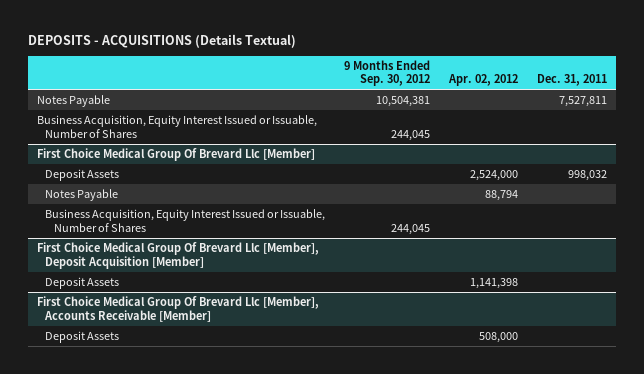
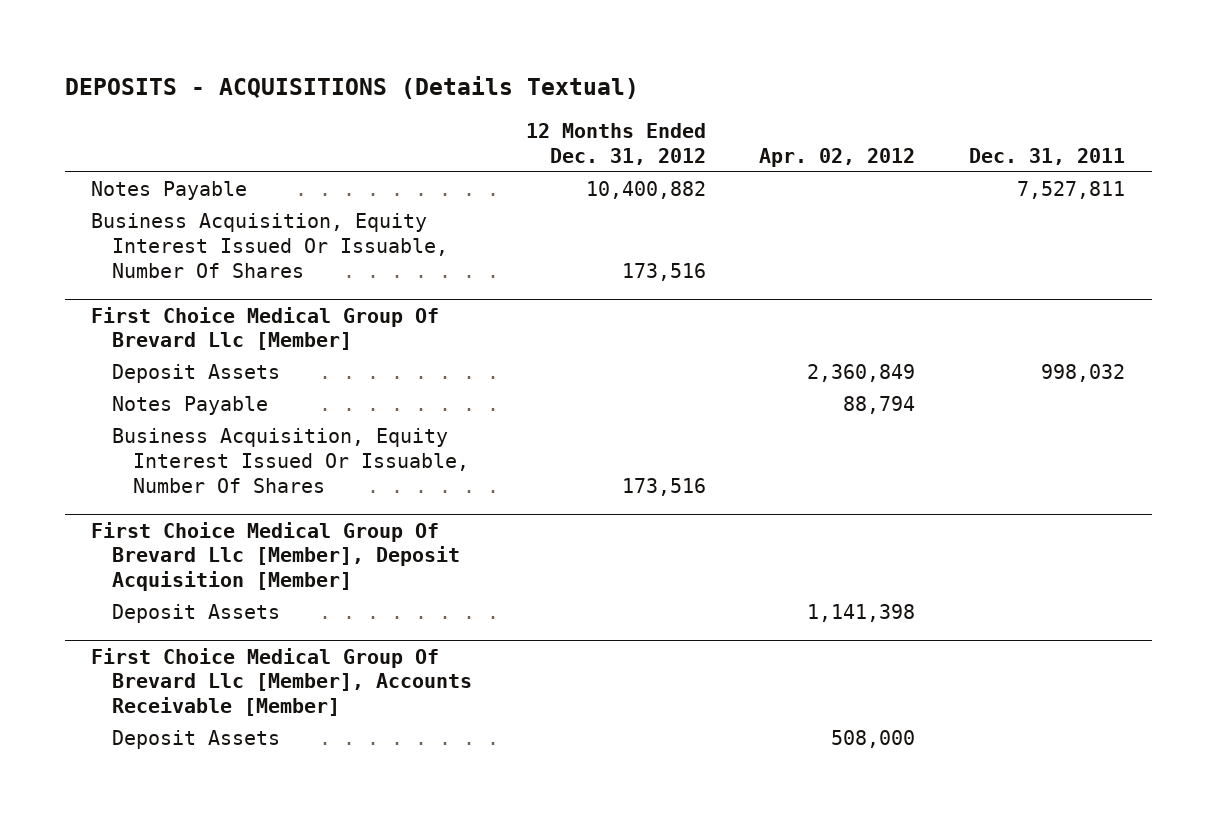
- | 9 Months Ended Sep. 30, 2012 | Apr. 02, 2012 | Dec. 31, 2011
+ | 12 Months Ended Dec. 31, 2012 | Apr. 02, 2012 | Dec. 31, 2011
- Business Acquisition, Equity Interest Issued or Issuable, Number of Shares | 244,045 | |
+ Business Acquisition, Equity Interest Issued Or Issuable, Number Of Shares | 173,516 | |
@ First Choice Medical Group Of Brevard Llc [Member]
- Deposit Assets | | 2,524,000 | 998,032
+ Deposit Assets | | 2,360,849 | 998,032
- Business Acquisition, Equity Interest Issued or Issuable, Number of Shares | 244,045 | |
+ Business Acquisition, Equity Interest Issued Or Issuable, Number Of Shares | 173,516 | |

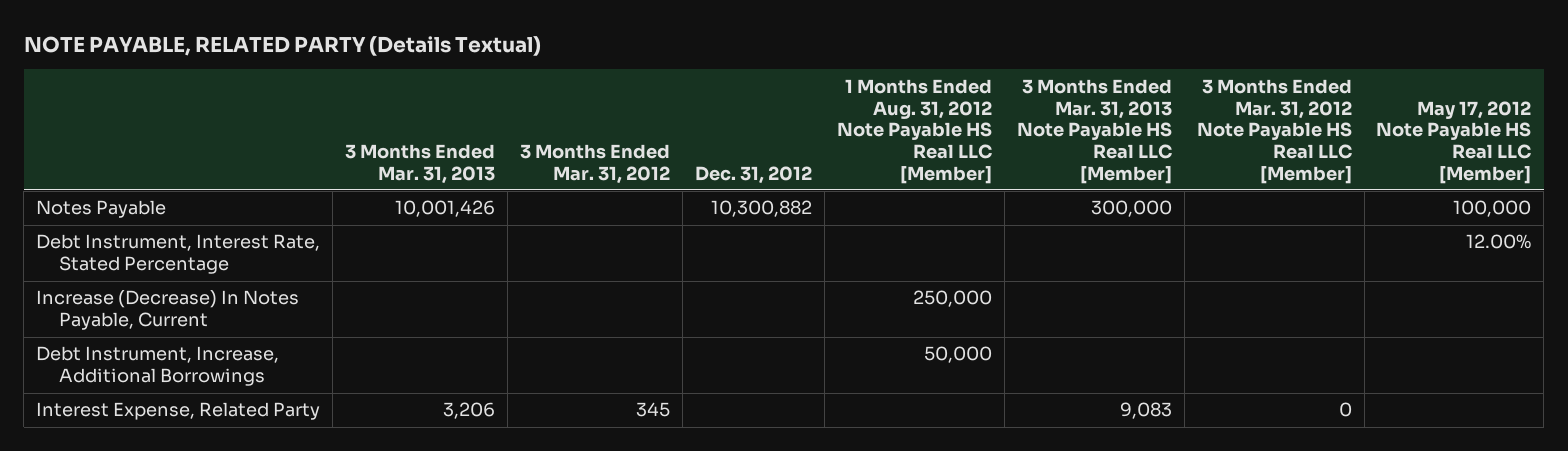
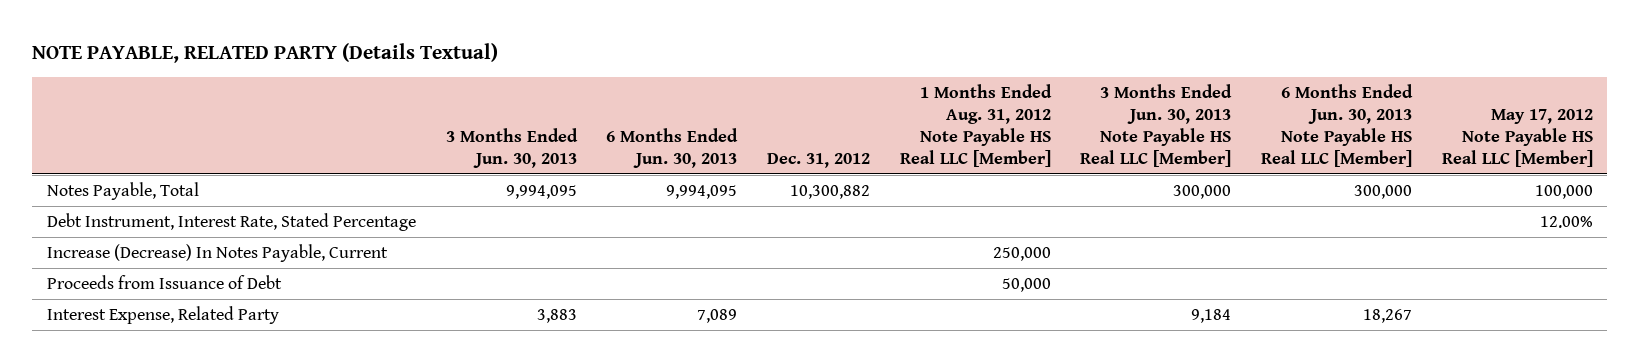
- | 3 Months Ended Mar. 31, 2013 | 3 Months Ended Mar. 31, 2012 | Dec. 31, 2012 | 1 Months Ended Aug. 31, 2012 Note Payable HS Real LLC [Member] | 3 Months Ended Mar. 31, 2013 Note Payable HS Real LLC [Member] | 3 Months Ended Mar. 31, 2012 Note Payable HS Real LLC [Member] | May 17, 2012 Note Payable HS Real LLC [Member]
+ | 3 Months Ended Jun. 30, 2013 | 6 Months Ended Jun. 30, 2013 | Dec. 31, 2012 | 1 Months Ended Aug. 31, 2012 Note Payable HS Real LLC [Member] | 3 Months Ended Jun. 30, 2013 Note Payable HS Real LLC [Member] | 6 Months Ended Jun. 30, 2013 Note Payable HS Real LLC [Member] | May 17, 2012 Note Payable HS Real LLC [Member]
- Notes Payable | 10,001,426 | | 10,300,882 | | 300,000 | | 100,000
+ Notes Payable, Total | 9,994,095 | 9,994,095 | 10,300,882 | | 300,000 | 300,000 | 100,000
- Debt Instrument, Increase, Additional Borrowings | | | | 50,000 | | |
+ Proceeds from Issuance of Debt | | | | 50,000 | | |

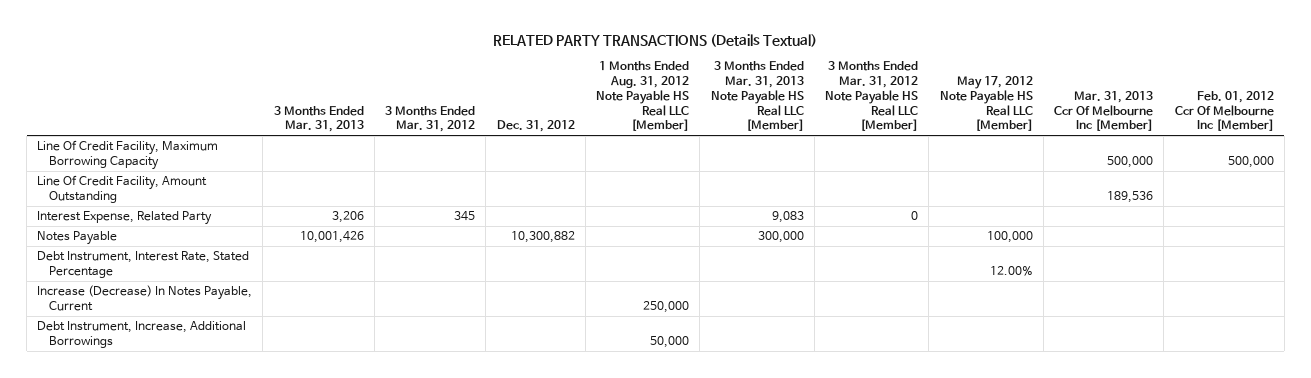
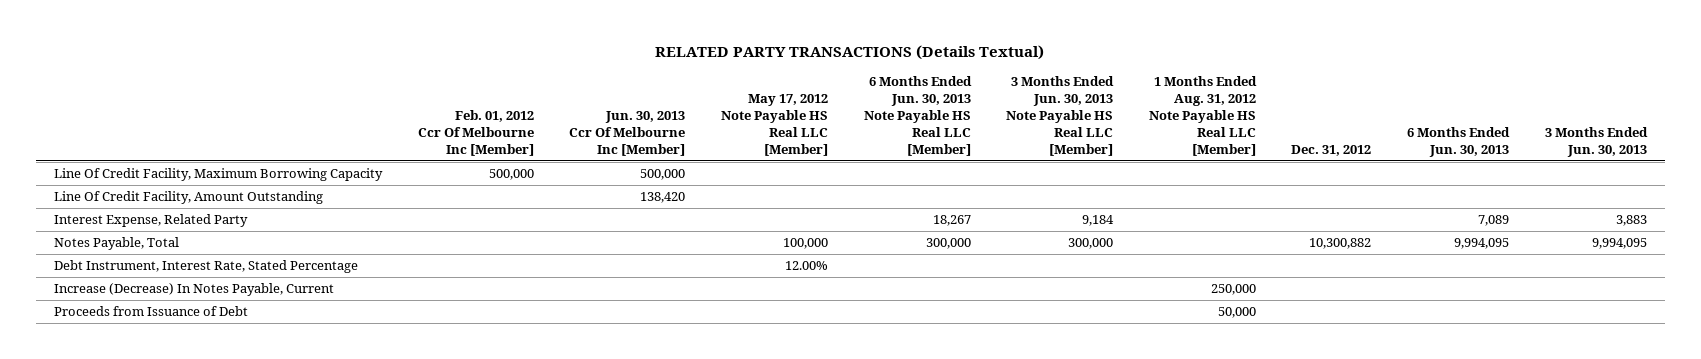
- | 3 Months Ended Mar. 31, 2013 | 3 Months Ended Mar. 31, 2012 | Dec. 31, 2012 | 1 Months Ended Aug. 31, 2012 Note Payable HS Real LLC [Member] | 3 Months Ended Mar. 31, 2013 Note Payable HS Real LLC [Member] | 3 Months Ended Mar. 31, 2012 Note Payable HS Real LLC [Member] | May 17, 2012 Note Payable HS Real LLC [Member] | Mar. 31, 2013 Ccr Of Melbourne Inc [Member] | Feb. 01, 2012 Ccr Of Melbourne Inc [Member]
+ | Feb. 01, 2012 Ccr Of Melbourne Inc [Member] | Jun. 30, 2013 Ccr Of Melbourne Inc [Member] | May 17, 2012 Note Payable HS Real LLC [Member] | 6 Months Ended Jun. 30, 2013 Note Payable HS Real LLC [Member] | 3 Months Ended Jun. 30, 2013 Note Payable HS Real LLC [Member] | 1 Months Ended Aug. 31, 2012 Note Payable HS Real LLC [Member] | Dec. 31, 2012 | 6 Months Ended Jun. 30, 2013 | 3 Months Ended Jun. 30, 2013
- Notes Payable | 10,001,426 | | 10,300,882 | | 300,000 | | 100,000 | |
+ Notes Payable, Total | | | 100,000 | 300,000 | 300,000 | | 10,300,882 | 9,994,095 | 9,994,095
- Debt Instrument, Increase, Additional Borrowings | | | | 50,000 | | | | |
+ Proceeds from Issuance of Debt | | | | | | 50,000 | | |

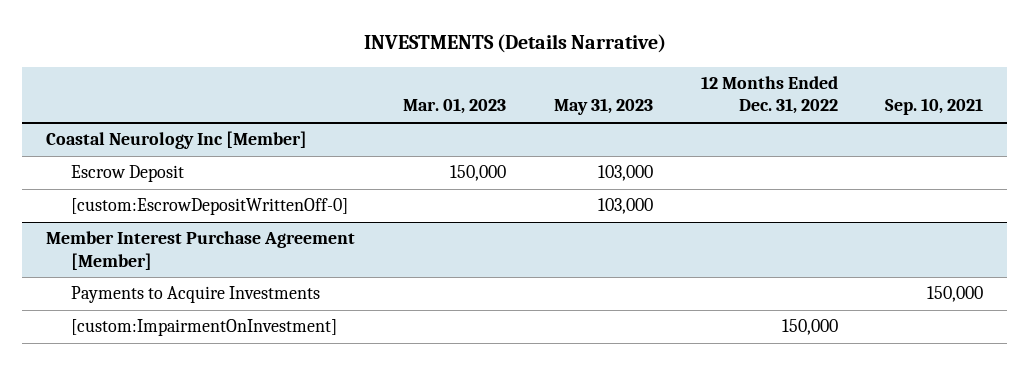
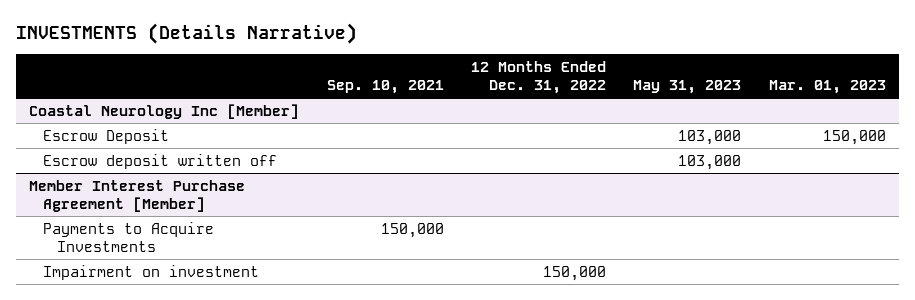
- | Mar. 01, 2023 | May 31, 2023 | 12 Months Ended Dec. 31, 2022 | Sep. 10, 2021
+ | Sep. 10, 2021 | 12 Months Ended Dec. 31, 2022 | May 31, 2023 | Mar. 01, 2023
@ Coastal Neurology Inc [Member]
- [custom:EscrowDepositWrittenOff-0] | | 103,000 | |
+ Escrow deposit written off | | | 103,000 |
@ Member Interest Purchase Agreement [Member]
- [custom:ImpairmentOnInvestment] | | | 150,000 |
+ Impairment on investment | | 150,000 | |

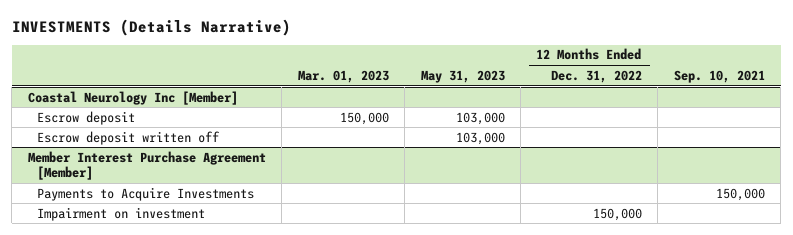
- | Sep. 10, 2021 | 12 Months Ended Dec. 31, 2022 | May 31, 2023 | Mar. 01, 2023
+ | Mar. 01, 2023 | May 31, 2023 | 12 Months Ended Dec. 31, 2022 | Sep. 10, 2021
@ Coastal Neurology Inc [Member]
- Escrow Deposit | | | 103,000 | 150,000
+ Escrow deposit | 150,000 | 103,000 | |

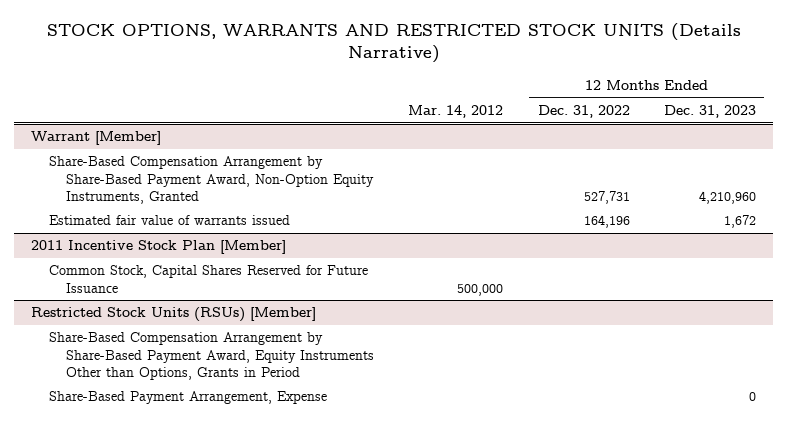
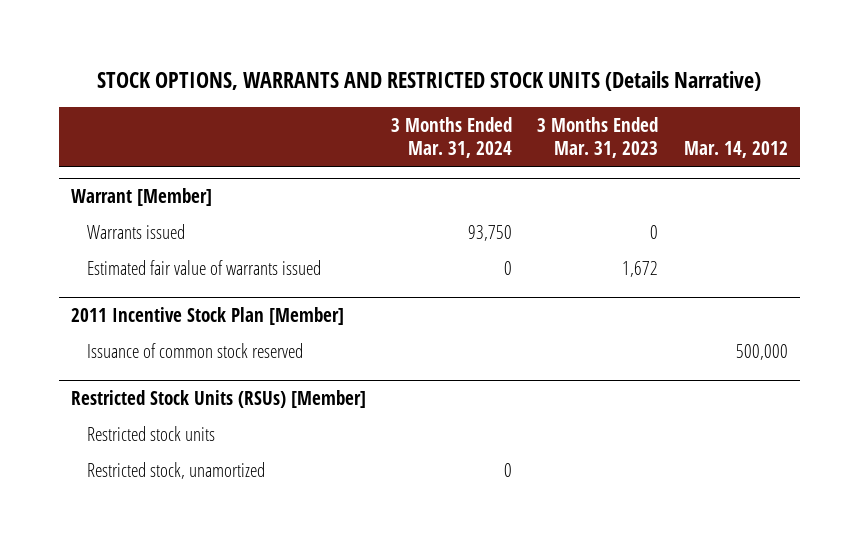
- | Mar. 14, 2012 | 12 Months Ended Dec. 31, 2022 | 12 Months Ended Dec. 31, 2023
+ | 3 Months Ended Mar. 31, 2024 | 3 Months Ended Mar. 31, 2023 | Mar. 14, 2012
@ Warrant [Member]
- Share-Based Compensation Arrangement by Share-Based Payment Award, Non-Option Equity Instruments, Granted | | 527,731 | 4,210,960
+ Warrants issued | 93,750 | 0 |
@ 2011 Incentive Stock Plan [Member]
- Common Stock, Capital Shares Reserved for Future Issuance | 500,000 | |
+ Issuance of common stock reserved | | | 500,000
@ Restricted Stock Units (RSUs) [Member]
- Share-Based Compensation Arrangement by Share-Based Payment Award, Equity Instruments Other than Options, Grants in Period
- Share-Based Payment Arrangement, Expense | | | 0
+ Restricted stock units
+ Restricted stock, unamortized | 0 | |

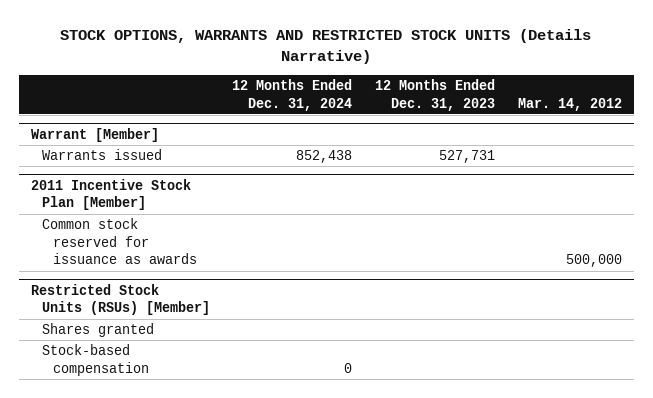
- | 3 Months Ended Mar. 31, 2024 | 3 Months Ended Mar. 31, 2023 | Mar. 14, 2012
+ | 12 Months Ended Dec. 31, 2024 | 12 Months Ended Dec. 31, 2023 | Mar. 14, 2012
@ Warrant [Member]
- Estimated fair value of warrants issued | 0 | 1,672 |
@ 2011 Incentive Stock Plan [Member]
- Issuance of common stock reserved | | | 500,000
+ Common stock reserved for issuance as awards | | | 500,000
@ Restricted Stock Units (RSUs) [Member]
- Restricted stock units
- Restricted stock, unamortized | 0 | |
+ Shares granted
+ Stock-based compensation | 0 | |

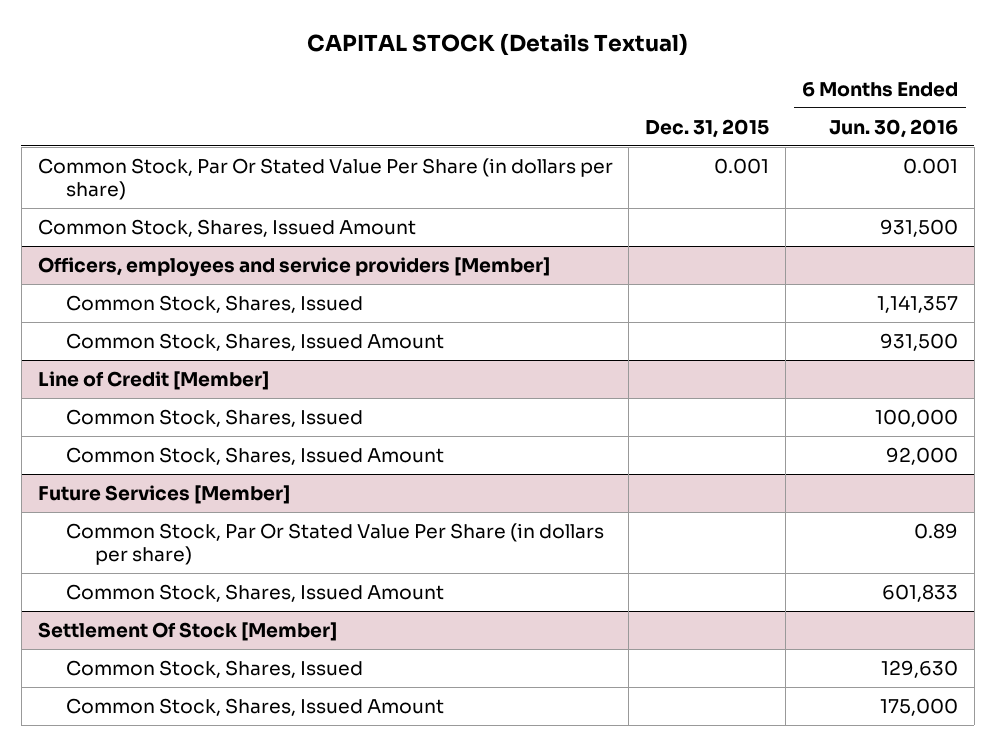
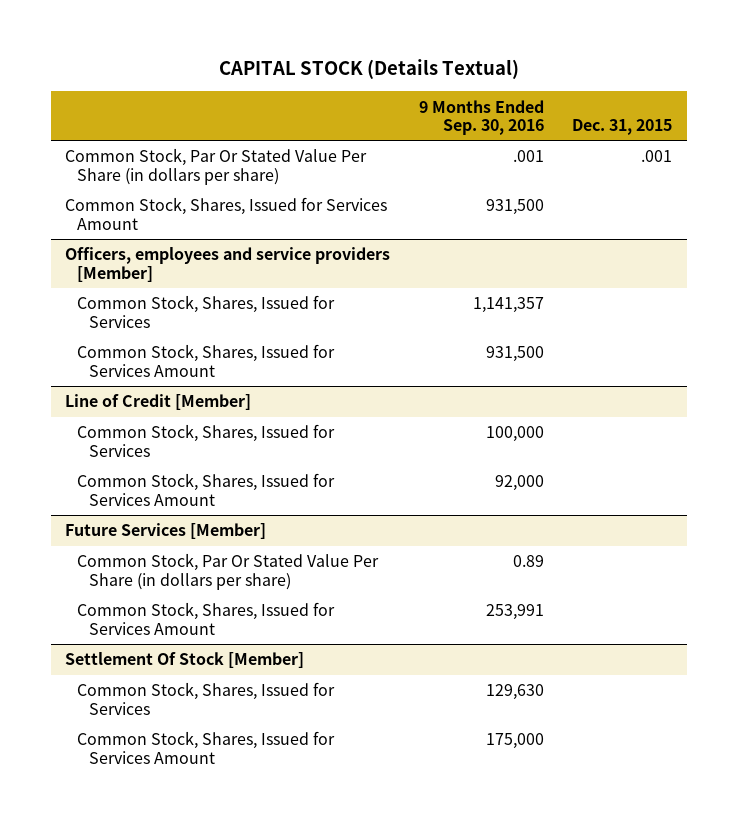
- | Dec. 31, 2015 | 6 Months Ended Jun. 30, 2016
+ | 9 Months Ended Sep. 30, 2016 | Dec. 31, 2015
- Common Stock, Par Or Stated Value Per Share (in dollars per share) | 0.001 | 0.001
- Common Stock, Shares, Issued Amount | | 931,500
+ Common Stock, Par Or Stated Value Per Share (in dollars per share) | .001 | .001
+ Common Stock, Shares, Issued for Services Amount | 931,500 |
@ Officers, employees and service providers [Member]
- Common Stock, Shares, Issued | | 1,141,357
- Common Stock, Shares, Issued Amount | | 931,500
+ Common Stock, Shares, Issued for Services | 1,141,357 |
+ Common Stock, Shares, Issued for Services Amount | 931,500 |
@ Line of Credit [Member]
- Common Stock, Shares, Issued | | 100,000
- Common Stock, Shares, Issued Amount | | 92,000
+ Common Stock, Shares, Issued for Services | 100,000 |
+ Common Stock, Shares, Issued for Services Amount | 92,000 |
@ Future Services [Member]
- Common Stock, Shares, Issued Amount | | 601,833
+ Common Stock, Shares, Issued for Services Amount | 253,991 |
@ Settlement Of Stock [Member]
- Common Stock, Shares, Issued | | 129,630
- Common Stock, Shares, Issued Amount | | 175,000
+ Common Stock, Shares, Issued for Services | 129,630 |
+ Common Stock, Shares, Issued for Services Amount | 175,000 |

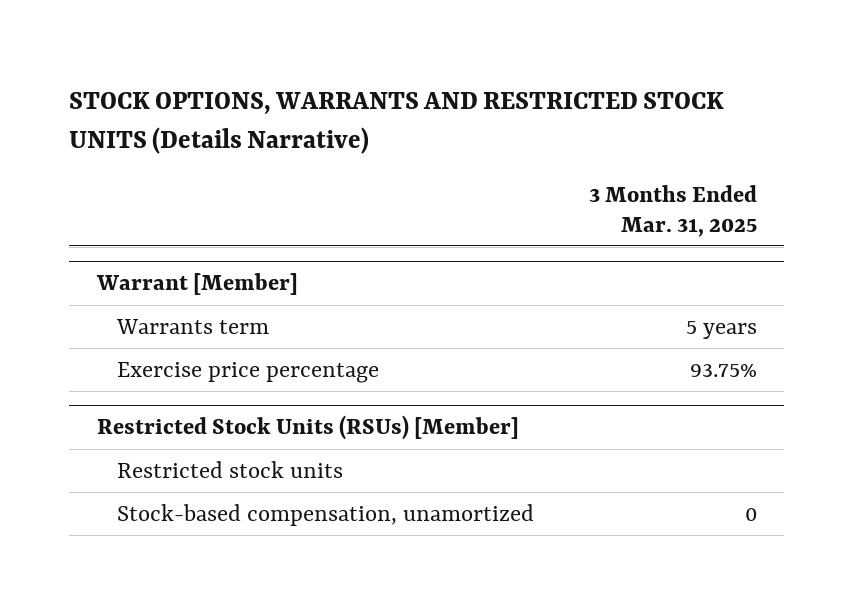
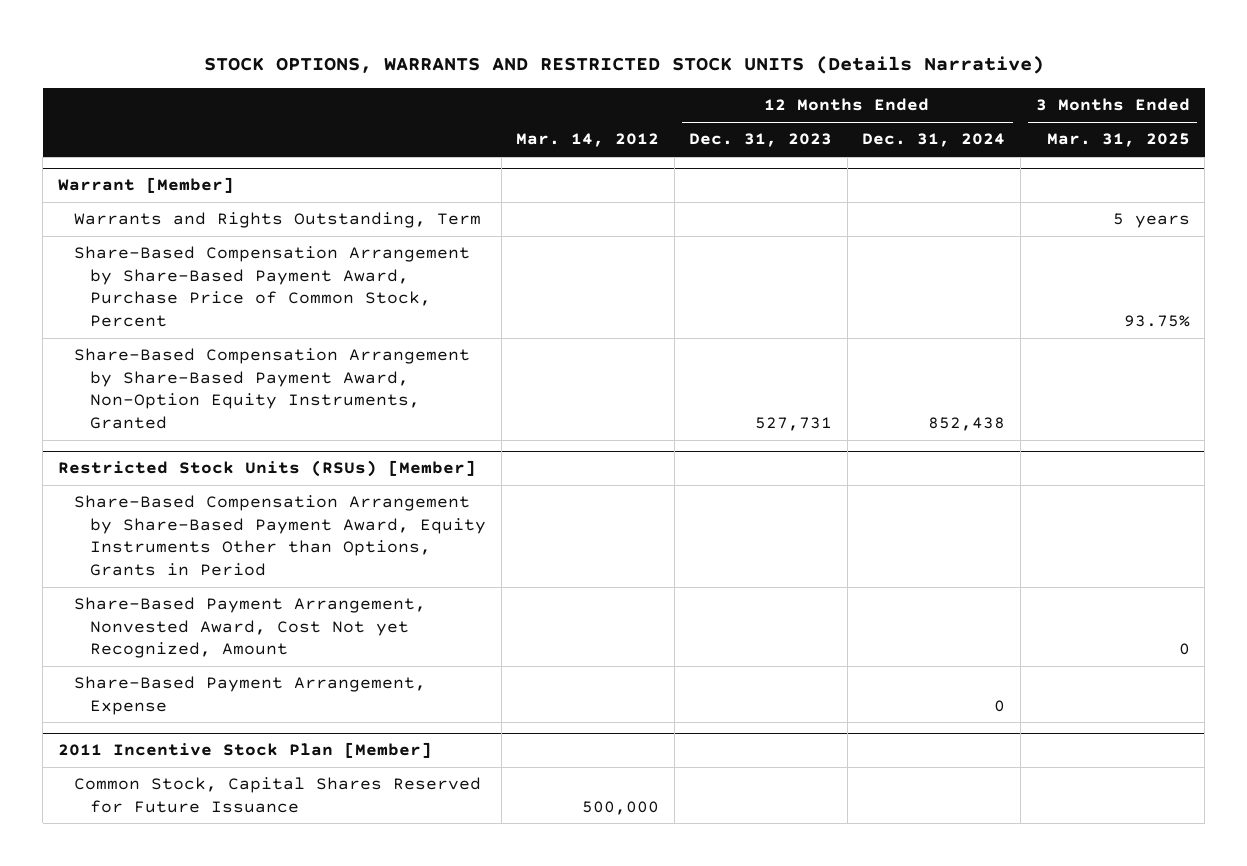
- | 3 Months Ended Mar. 31, 2025
+ | Mar. 14, 2012 | 12 Months Ended Dec. 31, 2023 | 12 Months Ended Dec. 31, 2024 | 3 Months Ended Mar. 31, 2025
@ Warrant [Member]
- Warrants term | 5 years
- Exercise price percentage | 93.75%
+ Warrants and Rights Outstanding, Term | | | | 5 years
+ Share-Based Compensation Arrangement by Share-Based Payment Award, Purchase Price of Common Stock, Percent | | | | 93.75%
+ Share-Based Compensation Arrangement by Share-Based Payment Award, Non-Option Equity Instruments, Granted | | 527,731 | 852,438 |
@ Restricted Stock Units (RSUs) [Member]
- Restricted stock units
- Stock-based compensation, unamortized | 0
+ Share-Based Compensation Arrangement by Share-Based Payment Award, Equity Instruments Other than Options, Grants in Period
+ Share-Based Payment Arrangement, Nonvested Award, Cost Not yet Recognized, Amount | | | | 0
+ Share-Based Payment Arrangement, Expense | | | 0 |
+ 2011 Incentive Stock Plan [Member]
+ Common Stock, Capital Shares Reserved for Future Issuance | 500,000 | | |

